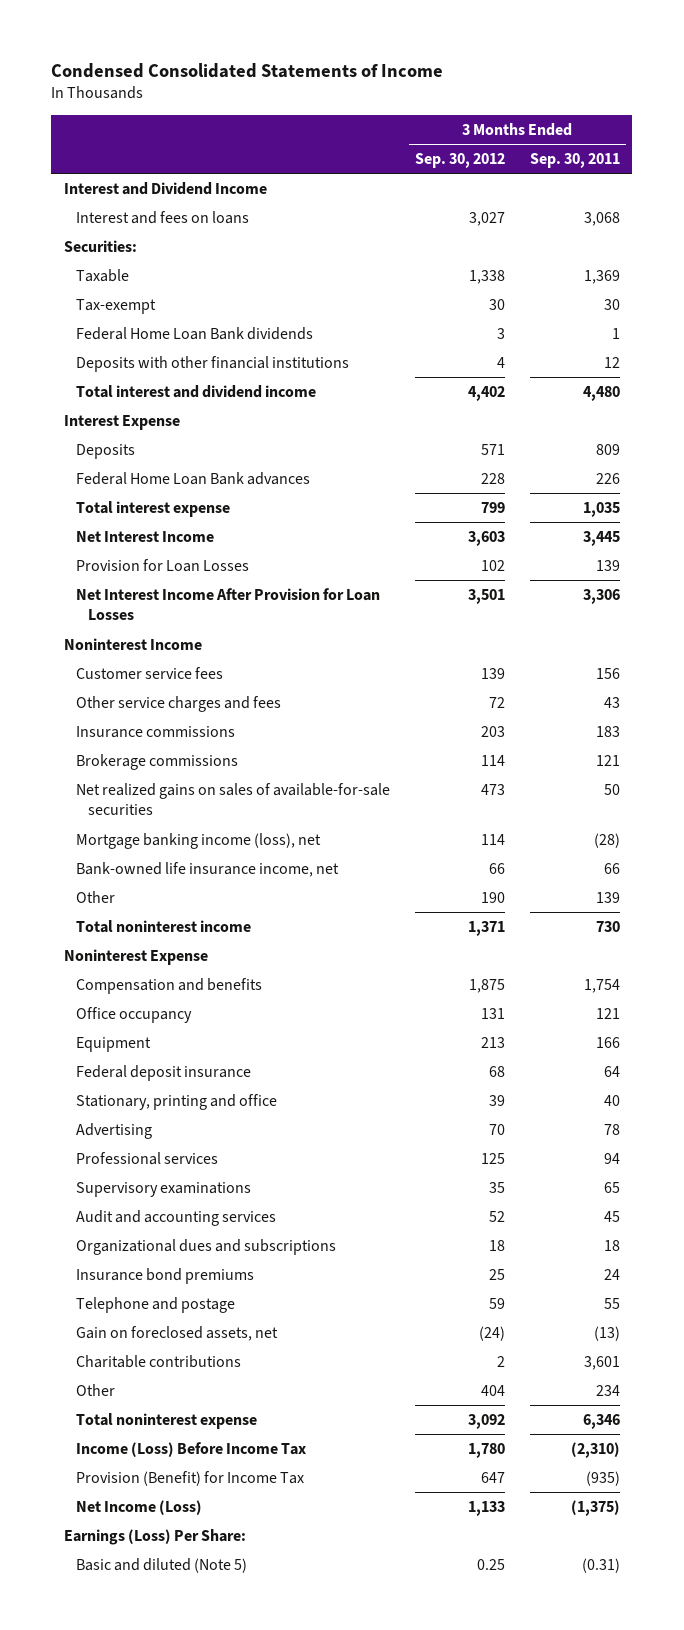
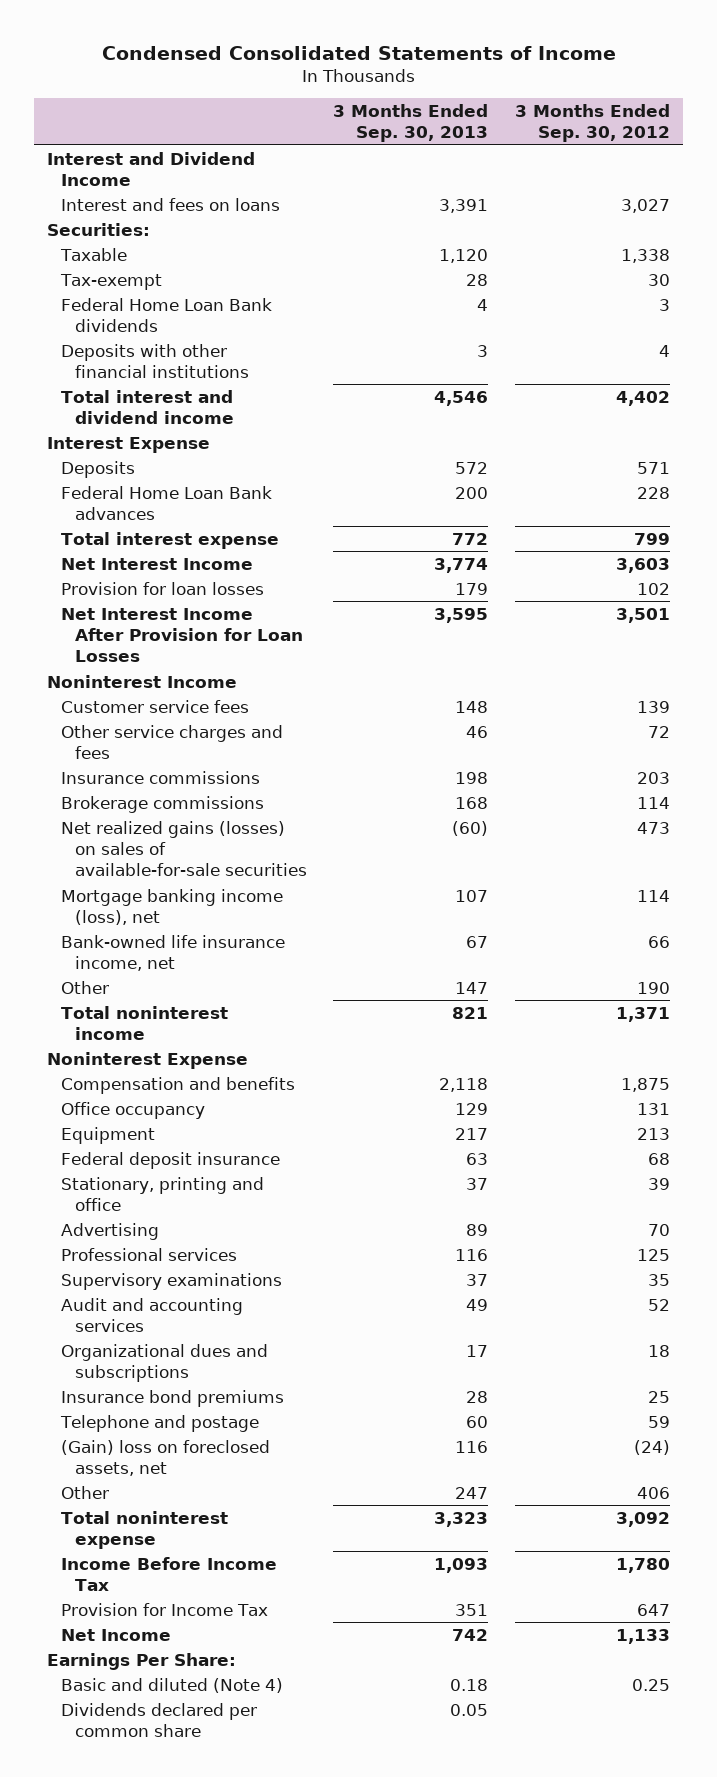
- | 3 Months Ended Sep. 30, 2012 | 3 Months Ended Sep. 30, 2011
+ | 3 Months Ended Sep. 30, 2013 | 3 Months Ended Sep. 30, 2012
- Provision for Loan Losses | 102 | 139
+ Provision for loan losses | 179 | 102
- Net realized gains on sales of available-for-sale securities | 473 | 50
+ Net realized gains (losses) on sales of available-for-sale securities | (60) | 473
- Gain on foreclosed assets, net | (24) | (13)
- Charitable contributions | 2 | 3,601
- Other | 404 | 234
+ (Gain) loss on foreclosed assets, net | 116 | (24)
+ Other | 247 | 406
- Income (Loss) Before Income Tax | 1,780 | (2,310)
- Provision (Benefit) for Income Tax | 647 | (935)
- Net Income (Loss) | 1,133 | (1,375)
- Earnings (Loss) Per Share:
- Basic and diluted (Note 5) | 0.25 | (0.31)
+ Income Before Income Tax | 1,093 | 1,780
+ Provision for Income Tax | 351 | 647
+ Net Income | 742 | 1,133
+ Earnings Per Share:
+ Basic and diluted (Note 4) | 0.18 | 0.25
+ Dividends declared per common share | 0.05 |

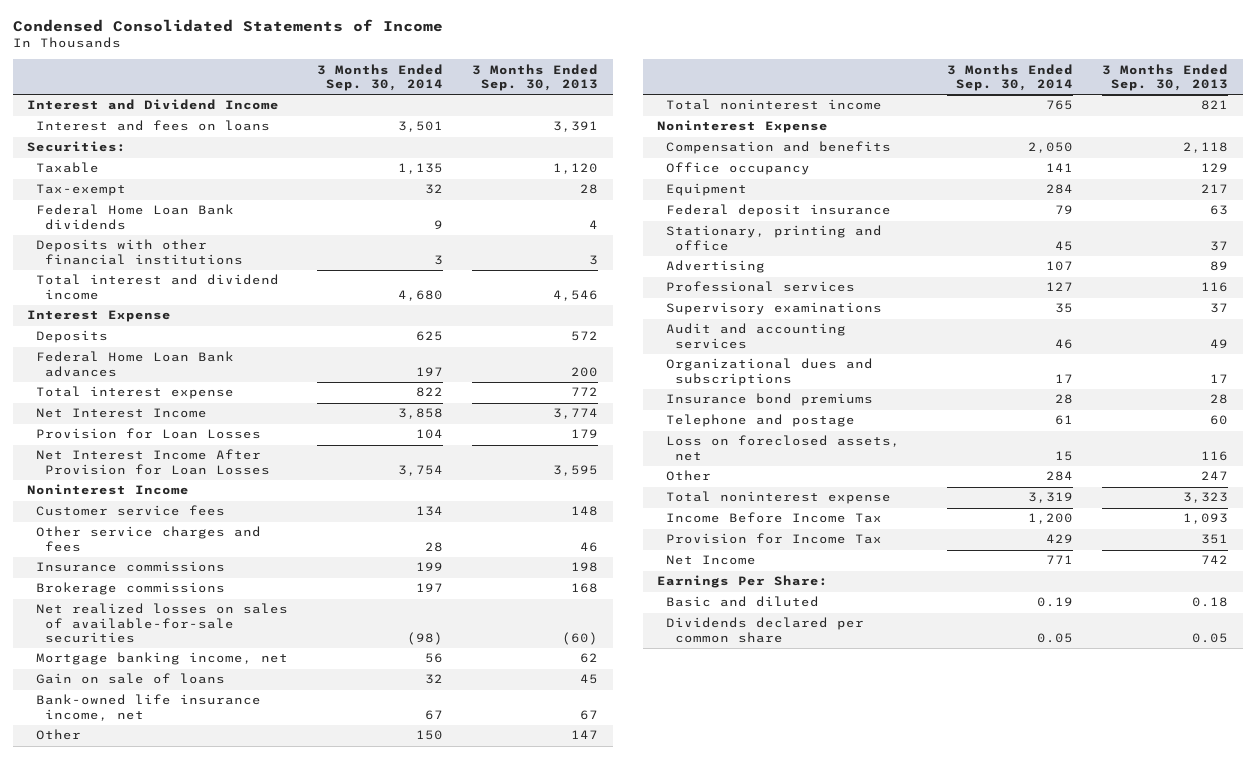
- | 3 Months Ended Sep. 30, 2013 | 3 Months Ended Sep. 30, 2012
+ | 3 Months Ended Sep. 30, 2014 | 3 Months Ended Sep. 30, 2013
- Provision for loan losses | 179 | 102
+ Provision for Loan Losses | 104 | 179
- Net realized gains (losses) on sales of available-for-sale securities | (60) | 473
- Mortgage banking income (loss), net | 107 | 114
+ Net realized losses on sales of available-for-sale securities | (98) | (60)
+ Mortgage banking income, net | 56 | 62
+ Gain on sale of loans | 32 | 45
- (Gain) loss on foreclosed assets, net | 116 | (24)
+ Loss on foreclosed assets, net | 15 | 116
- Basic and diluted (Note 4) | 0.18 | 0.25
+ Basic and diluted | 0.19 | 0.18

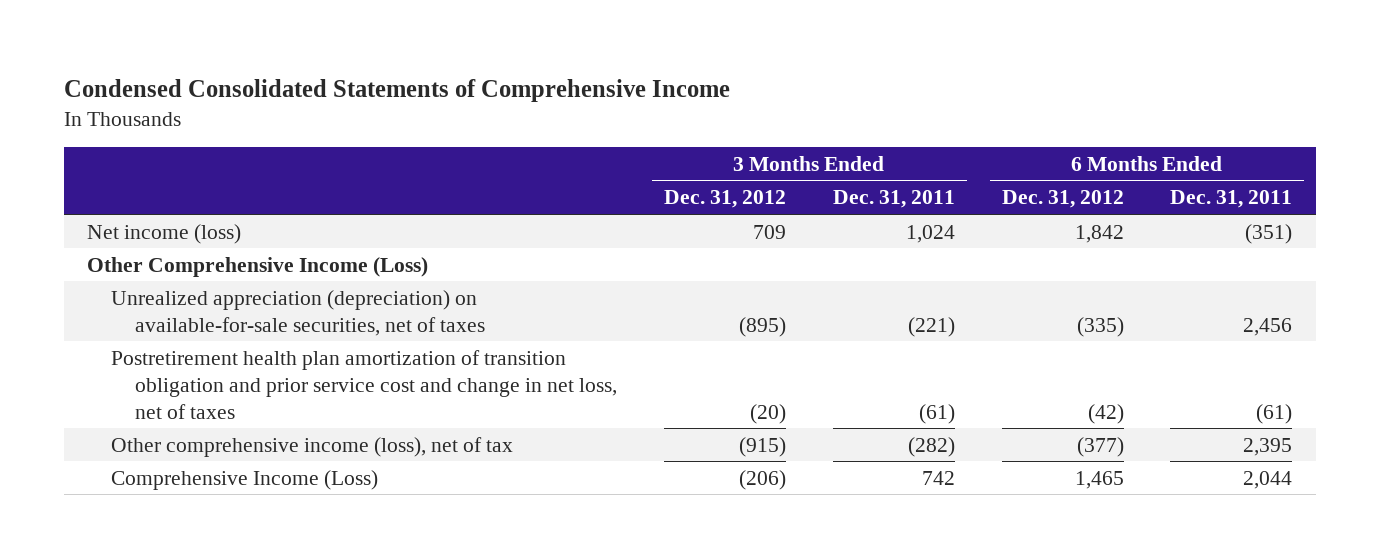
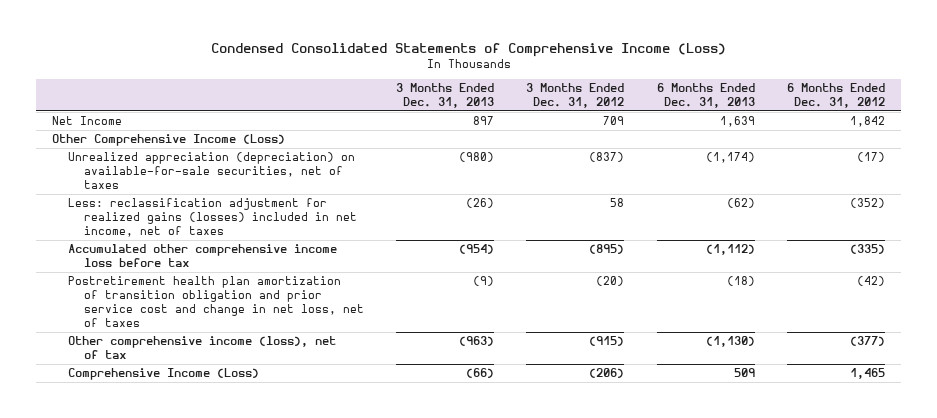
- Condensed Consolidated Statements of Comprehensive Income
+ Condensed Consolidated Statements of Comprehensive Income (Loss)
- | 3 Months Ended Dec. 31, 2012 | 3 Months Ended Dec. 31, 2011 | 6 Months Ended Dec. 31, 2012 | 6 Months Ended Dec. 31, 2011
+ | 3 Months Ended Dec. 31, 2013 | 3 Months Ended Dec. 31, 2012 | 6 Months Ended Dec. 31, 2013 | 6 Months Ended Dec. 31, 2012
- Net income (loss) | 709 | 1,024 | 1,842 | (351)
+ Net Income | 897 | 709 | 1,639 | 1,842
- Unrealized appreciation (depreciation) on available-for-sale securities, net of taxes | (895) | (221) | (335) | 2,456
+ Unrealized appreciation (depreciation) on available-for-sale securities, net of taxes | (980) | (837) | (1,174) | (17)
+ Less: reclassification adjustment for realized gains (losses) included in net income, net of taxes | (26) | 58 | (62) | (352)
+ Accumulated other comprehensive income loss before tax | (954) | (895) | (1,112) | (335)

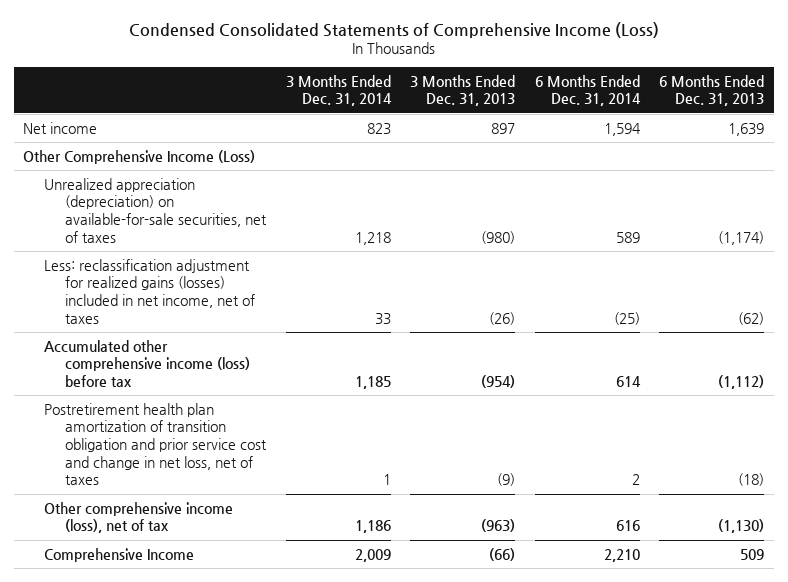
- | 3 Months Ended Dec. 31, 2013 | 3 Months Ended Dec. 31, 2012 | 6 Months Ended Dec. 31, 2013 | 6 Months Ended Dec. 31, 2012
+ | 3 Months Ended Dec. 31, 2014 | 3 Months Ended Dec. 31, 2013 | 6 Months Ended Dec. 31, 2014 | 6 Months Ended Dec. 31, 2013
- Net Income | 897 | 709 | 1,639 | 1,842
+ Net income | 823 | 897 | 1,594 | 1,639
- Accumulated other comprehensive income loss before tax | (954) | (895) | (1,112) | (335)
+ Accumulated other comprehensive income (loss) before tax | 1,185 | (954) | 614 | (1,112)
- Comprehensive Income (Loss) | (66) | (206) | 509 | 1,465
+ Comprehensive Income | 2,009 | (66) | 2,210 | 509

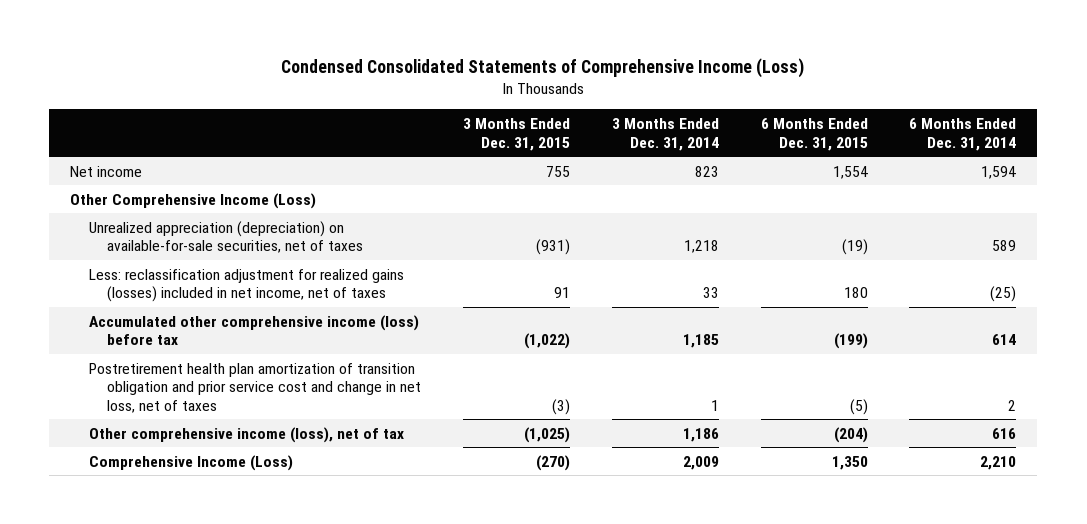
- | 3 Months Ended Dec. 31, 2014 | 3 Months Ended Dec. 31, 2013 | 6 Months Ended Dec. 31, 2014 | 6 Months Ended Dec. 31, 2013
+ | 3 Months Ended Dec. 31, 2015 | 3 Months Ended Dec. 31, 2014 | 6 Months Ended Dec. 31, 2015 | 6 Months Ended Dec. 31, 2014
- Comprehensive Income | 2,009 | (66) | 2,210 | 509
+ Comprehensive Income (Loss) | (270) | 2,009 | 1,350 | 2,210

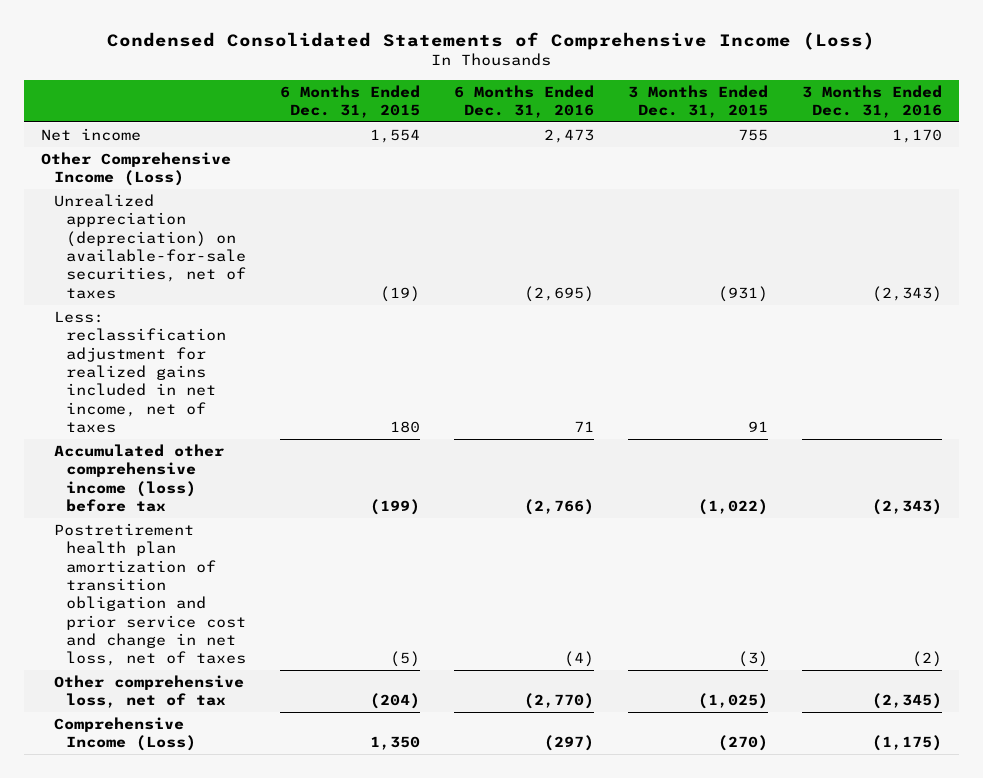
- | 3 Months Ended Dec. 31, 2015 | 3 Months Ended Dec. 31, 2014 | 6 Months Ended Dec. 31, 2015 | 6 Months Ended Dec. 31, 2014
+ | 6 Months Ended Dec. 31, 2015 | 6 Months Ended Dec. 31, 2016 | 3 Months Ended Dec. 31, 2015 | 3 Months Ended Dec. 31, 2016
- Less: reclassification adjustment for realized gains (losses) included in net income, net of taxes | 91 | 33 | 180 | (25)
+ Less: reclassification adjustment for realized gains included in net income, net of taxes | 180 | 71 | 91 |
- Other comprehensive income (loss), net of tax | (1,025) | 1,186 | (204) | 616
+ Other comprehensive loss, net of tax | (204) | (2,770) | (1,025) | (2,345)

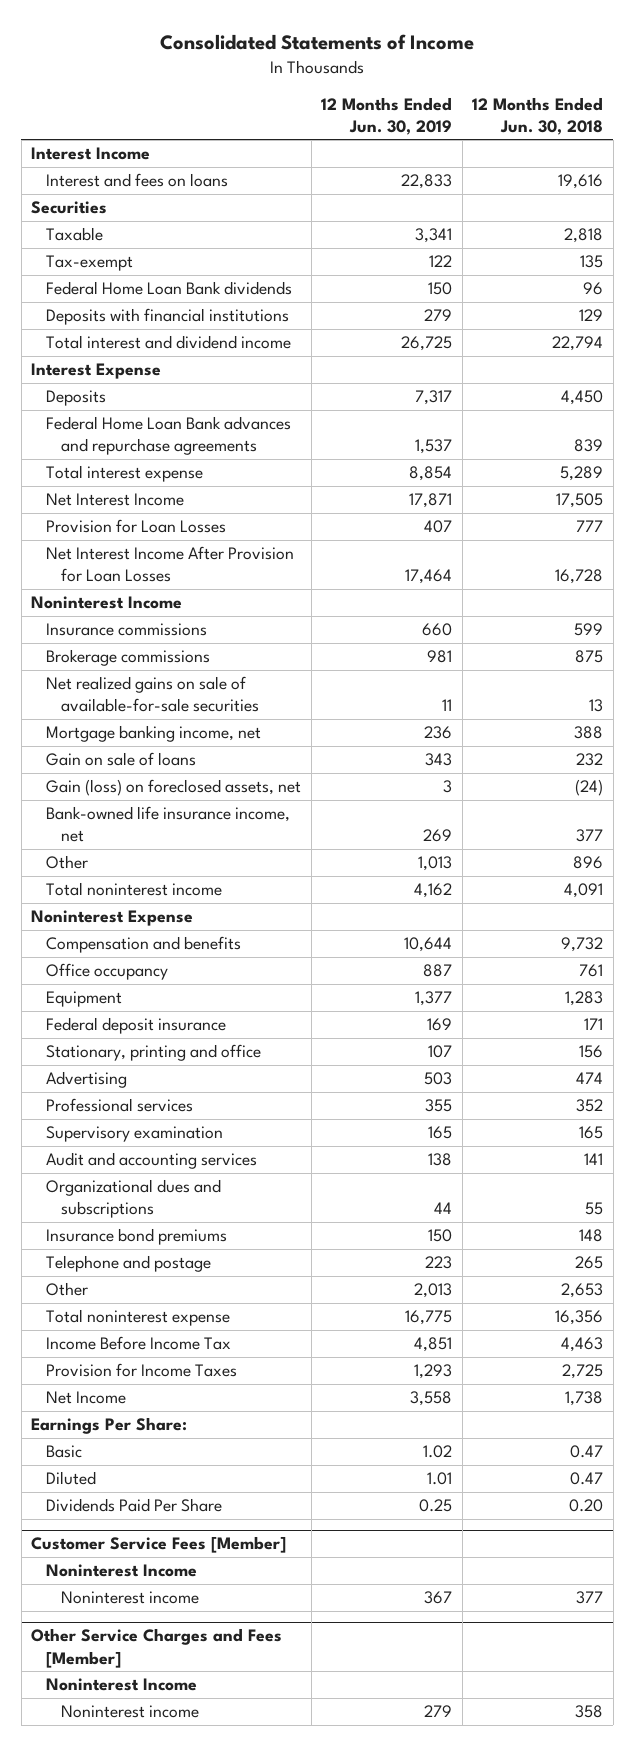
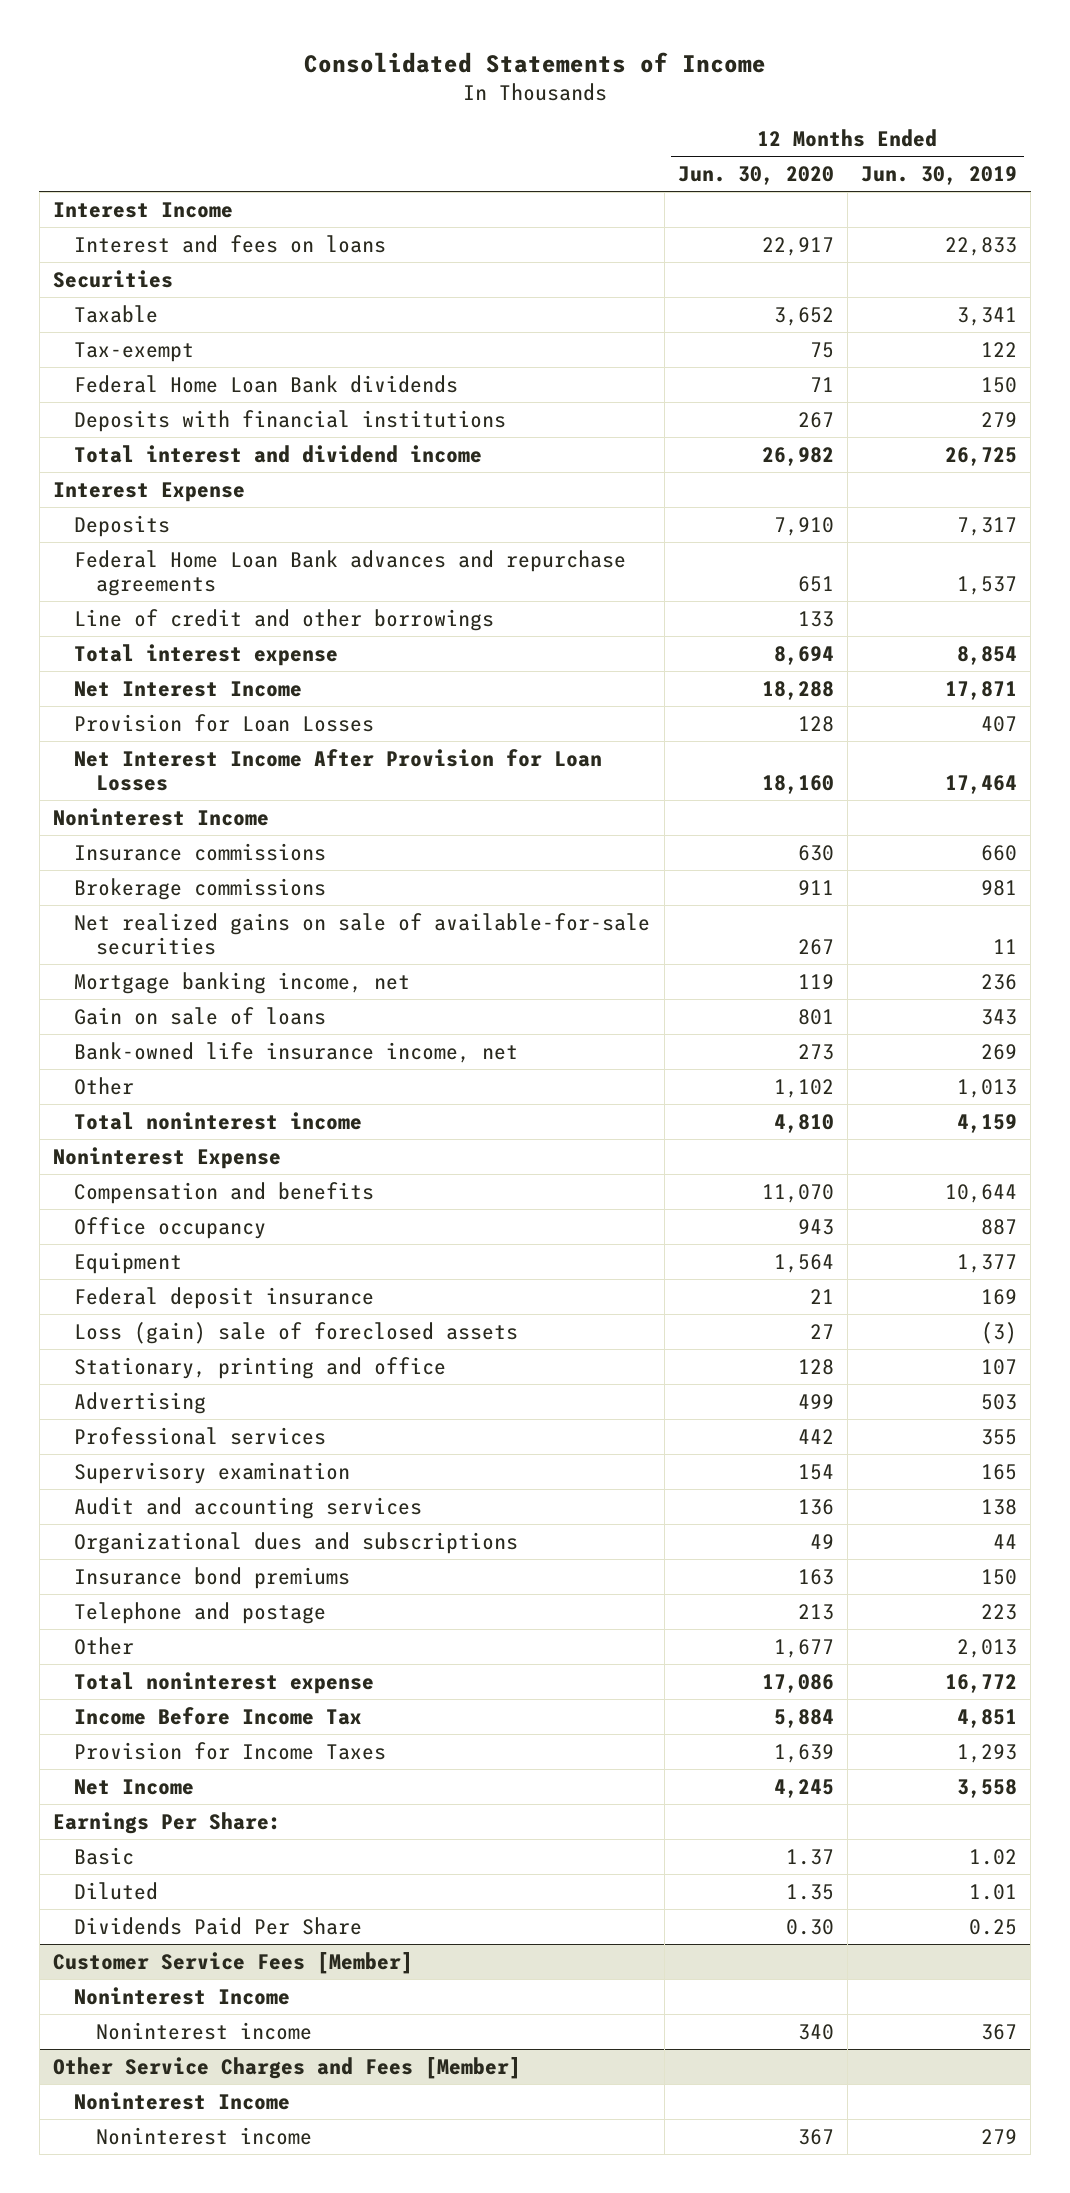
- | 12 Months Ended Jun. 30, 2019 | 12 Months Ended Jun. 30, 2018
+ | 12 Months Ended Jun. 30, 2020 | 12 Months Ended Jun. 30, 2019
+ Line of credit and other borrowings | 133 |
- Gain (loss) on foreclosed assets, net | 3 | (24)
- Total noninterest income | 4,162 | 4,091
+ Total noninterest income | 4,810 | 4,159
+ Loss (gain) sale of foreclosed assets | 27 | (3)
- Total noninterest expense | 16,775 | 16,356
+ Total noninterest expense | 17,086 | 16,772

